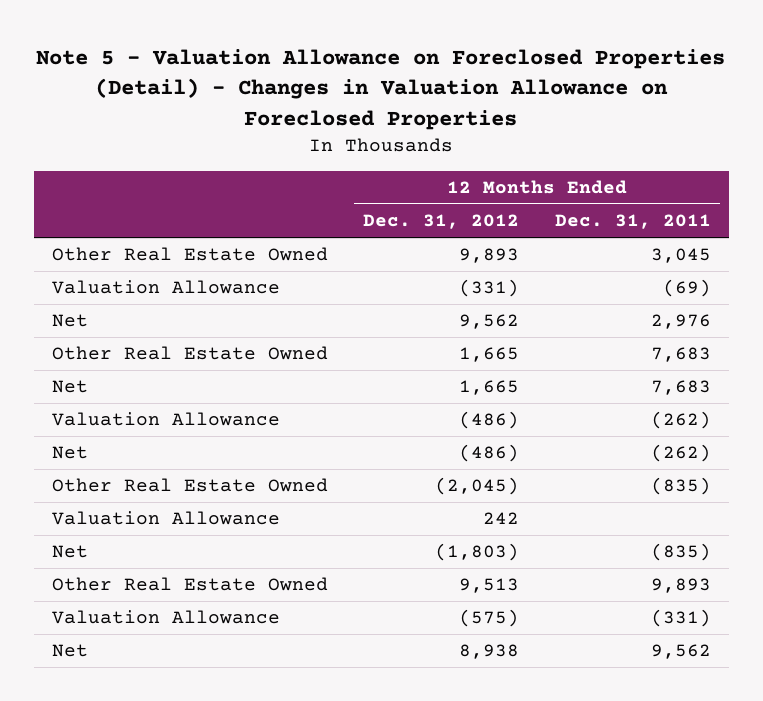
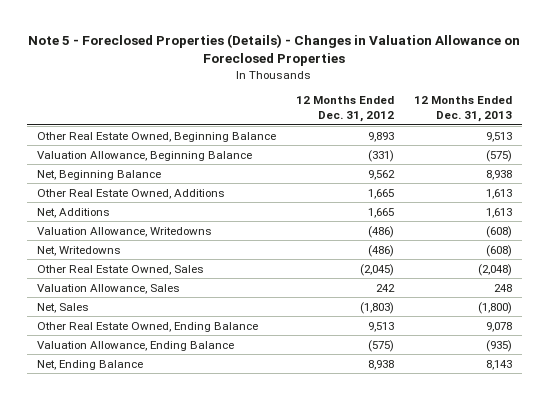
- Note 5 - Valuation Allowance on Foreclosed Properties (Detail) - Changes in Valuation Allowance on Foreclosed Properties
+ Note 5 - Foreclosed Properties (Details) - Changes in Valuation Allowance on Foreclosed Properties
- | 12 Months Ended Dec. 31, 2012 | 12 Months Ended Dec. 31, 2011
+ | 12 Months Ended Dec. 31, 2012 | 12 Months Ended Dec. 31, 2013
- Other Real Estate Owned | 9,893 | 3,045
- Valuation Allowance | (331) | (69)
- Net | 9,562 | 2,976
- Other Real Estate Owned | 1,665 | 7,683
- Net | 1,665 | 7,683
- Valuation Allowance | (486) | (262)
- Net | (486) | (262)
- Other Real Estate Owned | (2,045) | (835)
- Valuation Allowance | 242 |
- Net | (1,803) | (835)
- Other Real Estate Owned | 9,513 | 9,893
- Valuation Allowance | (575) | (331)
- Net | 8,938 | 9,562
+ Other Real Estate Owned, Beginning Balance | 9,893 | 9,513
+ Valuation Allowance, Beginning Balance | (331) | (575)
+ Net, Beginning Balance | 9,562 | 8,938
+ Other Real Estate Owned, Additions | 1,665 | 1,613
+ Net, Additions | 1,665 | 1,613
+ Valuation Allowance, Writedowns | (486) | (608)
+ Net, Writedowns | (486) | (608)
+ Other Real Estate Owned, Sales | (2,045) | (2,048)
+ Valuation Allowance, Sales | 242 | 248
+ Net, Sales | (1,803) | (1,800)
+ Other Real Estate Owned, Ending Balance | 9,513 | 9,078
+ Valuation Allowance, Ending Balance | (575) | (935)
+ Net, Ending Balance | 8,938 | 8,143

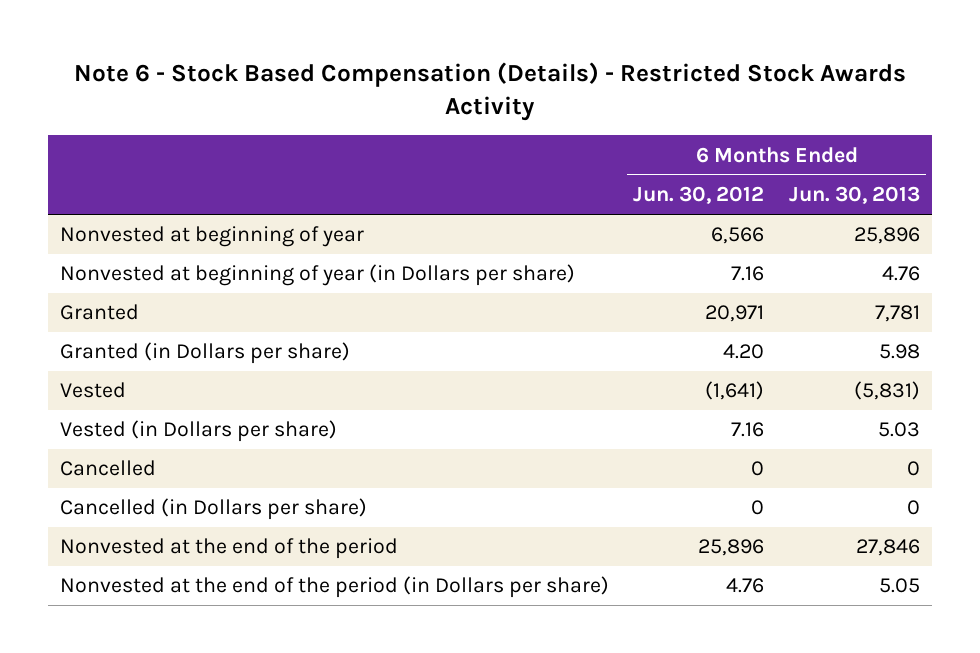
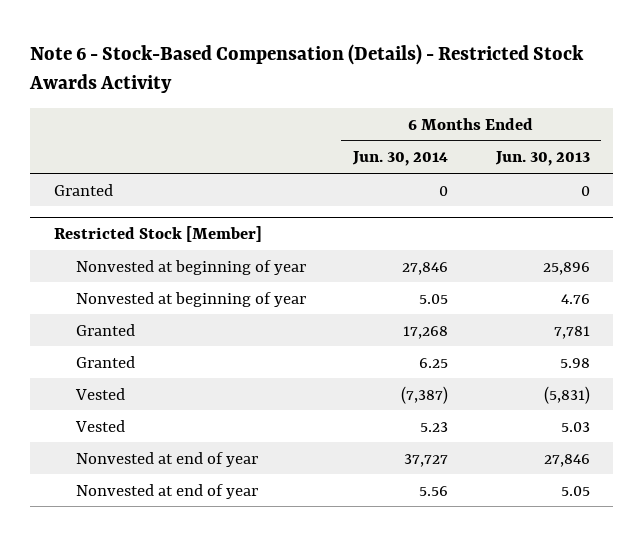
- Note 6 - Stock Based Compensation (Details) - Restricted Stock Awards Activity
+ Note 6 - Stock-Based Compensation (Details) - Restricted Stock Awards Activity
- | 6 Months Ended Jun. 30, 2012 | 6 Months Ended Jun. 30, 2013
+ | 6 Months Ended Jun. 30, 2014 | 6 Months Ended Jun. 30, 2013
+ Granted | 0 | 0
+ Restricted Stock [Member]
- Nonvested at beginning of year (in Dollars per share) | 7.16 | 4.76
+ Nonvested at beginning of year | 5.05 | 4.76
- Granted (in Dollars per share) | 4.20 | 5.98
+ Granted | 6.25 | 5.98
- Vested (in Dollars per share) | 7.16 | 5.03
- Cancelled | 0 | 0
- Cancelled (in Dollars per share) | 0 | 0
- Nonvested at the end of the period | 25,896 | 27,846
- Nonvested at the end of the period (in Dollars per share) | 4.76 | 5.05
+ Vested | 5.23 | 5.03
+ Nonvested at end of year | 37,727 | 27,846
+ Nonvested at end of year | 5.56 | 5.05

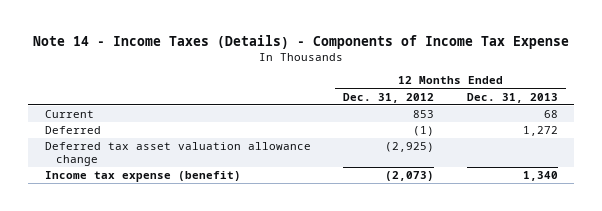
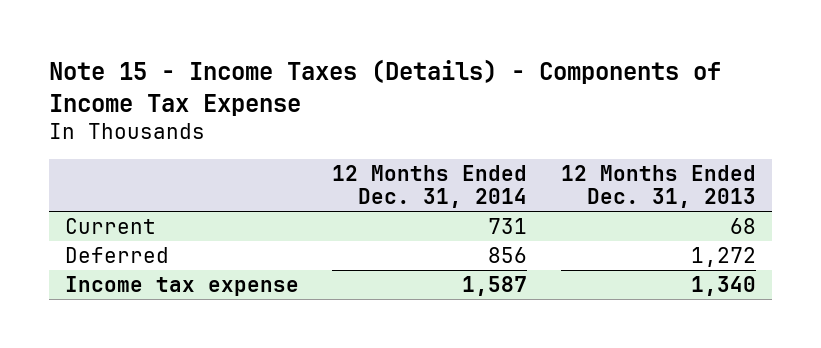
- Note 14 - Income Taxes (Details) - Components of Income Tax Expense
+ Note 15 - Income Taxes (Details) - Components of Income Tax Expense
- | 12 Months Ended Dec. 31, 2012 | 12 Months Ended Dec. 31, 2013
+ | 12 Months Ended Dec. 31, 2014 | 12 Months Ended Dec. 31, 2013
- Deferred tax asset valuation allowance change | (2,925) |
- Income tax expense (benefit) | (2,073) | 1,340
+ Income tax expense | 1,587 | 1,340

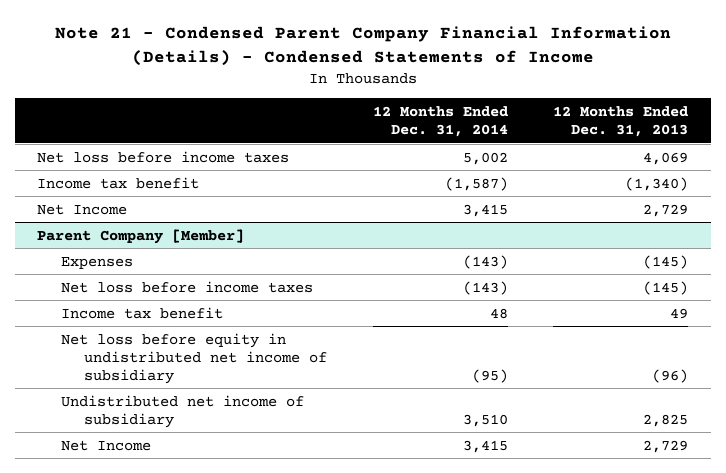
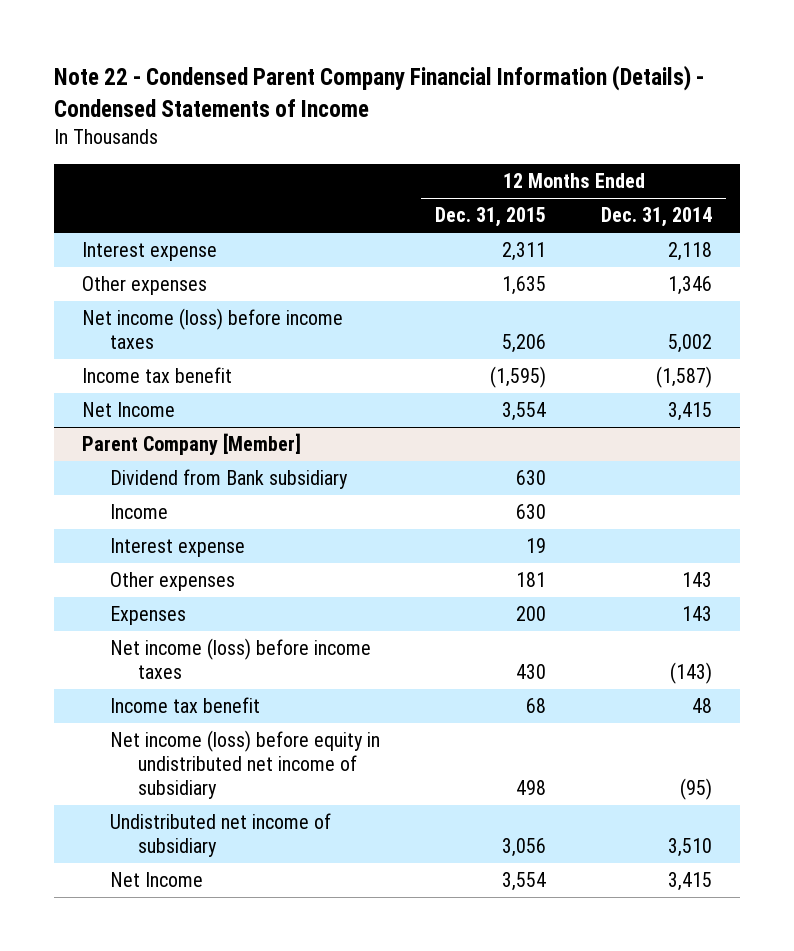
- Note 21 - Condensed Parent Company Financial Information (Details) - Condensed Statements of Income
+ Note 22 - Condensed Parent Company Financial Information (Details) - Condensed Statements of Income
- | 12 Months Ended Dec. 31, 2014 | 12 Months Ended Dec. 31, 2013
+ | 12 Months Ended Dec. 31, 2015 | 12 Months Ended Dec. 31, 2014
- Net loss before income taxes | 5,002 | 4,069
+ Interest expense | 2,311 | 2,118
+ Other expenses | 1,635 | 1,346
+ Net income (loss) before income taxes | 5,206 | 5,002
@ Parent Company [Member]
- Expenses | (143) | (145)
- Net loss before income taxes | (143) | (145)
+ Dividend from Bank subsidiary | 630 |
+ Income | 630 |
+ Interest expense | 19 |
+ Other expenses | 181 | 143
+ Expenses | 200 | 143
+ Net income (loss) before income taxes | 430 | (143)
- Net loss before equity in undistributed net income of subsidiary | (95) | (96)
+ Net income (loss) before equity in undistributed net income of subsidiary | 498 | (95)

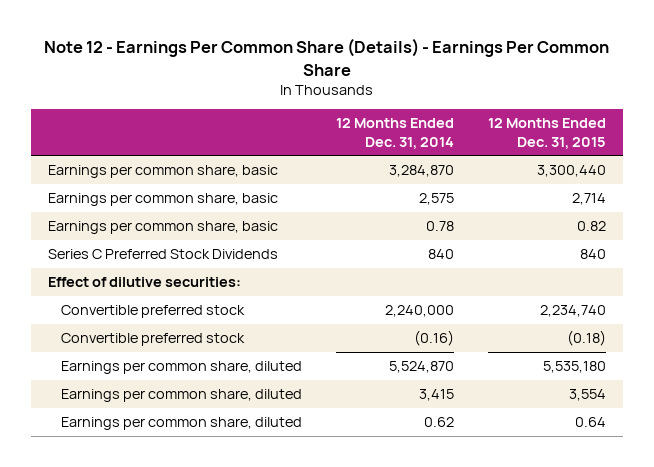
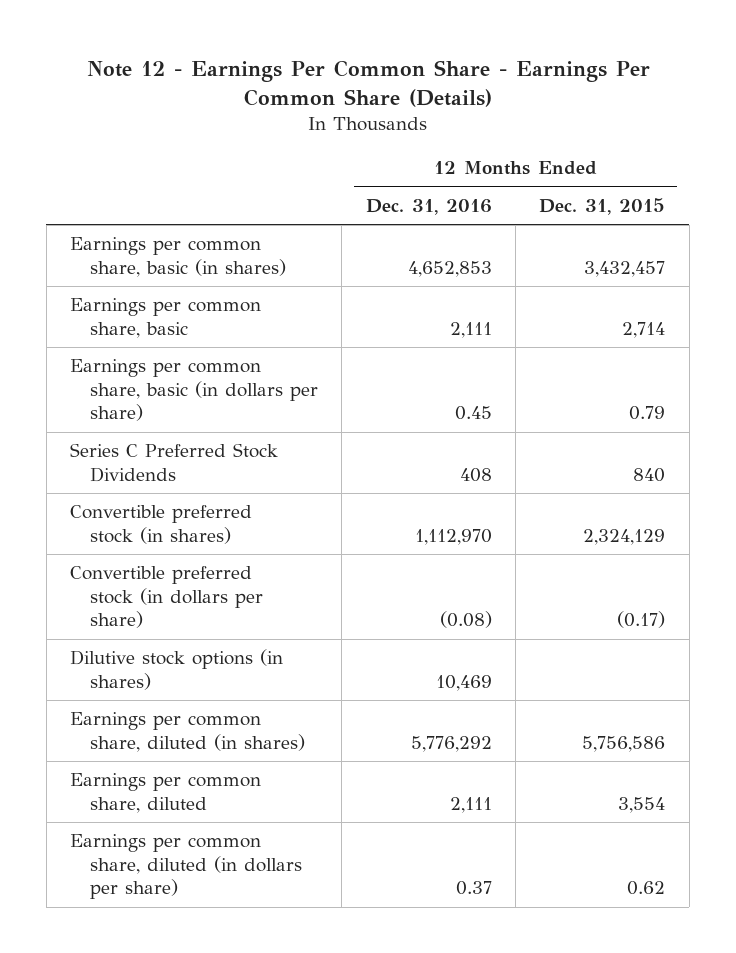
- Note 12 - Earnings Per Common Share (Details) - Earnings Per Common Share
+ Note 12 - Earnings Per Common Share - Earnings Per Common Share (Details)
- | 12 Months Ended Dec. 31, 2014 | 12 Months Ended Dec. 31, 2015
+ | 12 Months Ended Dec. 31, 2016 | 12 Months Ended Dec. 31, 2015
- Earnings per common share, basic | 3,284,870 | 3,300,440
+ Earnings per common share, basic (in shares) | 4,652,853 | 3,432,457
- Earnings per common share, basic | 0.78 | 0.82
+ Earnings per common share, basic (in dollars per share) | 0.45 | 0.79
- Effect of dilutive securities:
- Convertible preferred stock | 2,240,000 | 2,234,740
- Convertible preferred stock | (0.16) | (0.18)
- Earnings per common share, diluted | 5,524,870 | 5,535,180
+ Convertible preferred stock (in shares) | 1,112,970 | 2,324,129
+ Convertible preferred stock (in dollars per share) | (0.08) | (0.17)
+ Dilutive stock options (in shares) | 10,469 |
+ Earnings per common share, diluted (in shares) | 5,776,292 | 5,756,586
- Earnings per common share, diluted | 0.62 | 0.64
+ Earnings per common share, diluted (in dollars per share) | 0.37 | 0.62

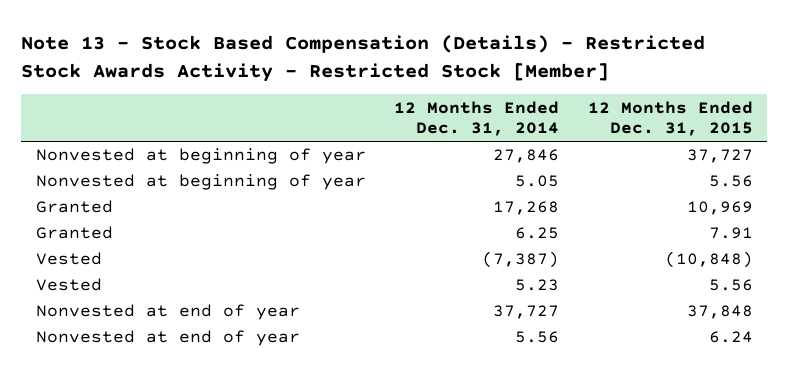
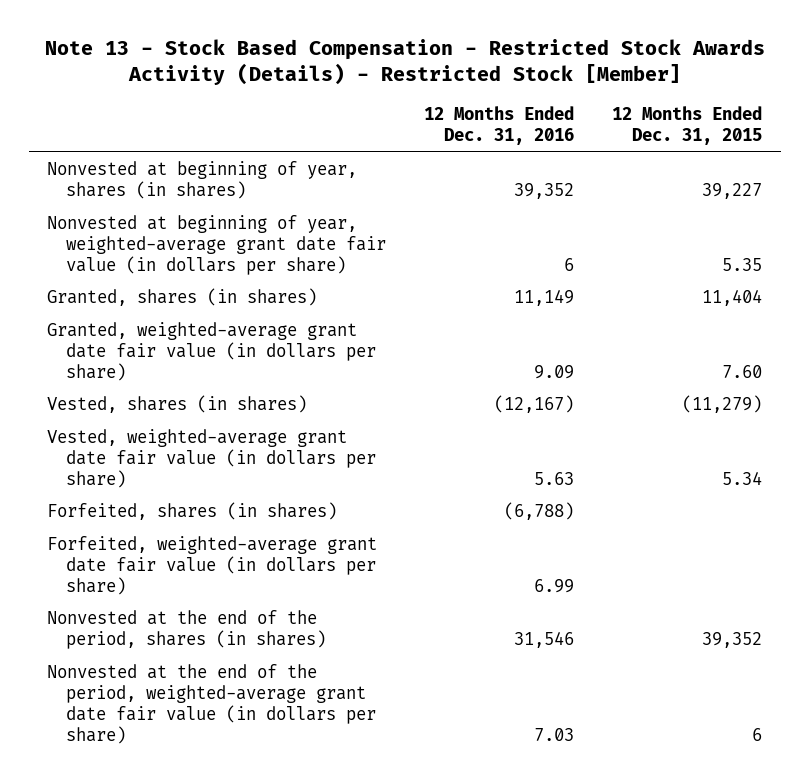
- Note 13 - Stock Based Compensation (Details) - Restricted Stock Awards Activity - Restricted Stock [Member]
+ Note 13 - Stock Based Compensation - Restricted Stock Awards Activity (Details) - Restricted Stock [Member]
- | 12 Months Ended Dec. 31, 2014 | 12 Months Ended Dec. 31, 2015
+ | 12 Months Ended Dec. 31, 2016 | 12 Months Ended Dec. 31, 2015
- Nonvested at beginning of year | 27,846 | 37,727
- Nonvested at beginning of year | 5.05 | 5.56
- Granted | 17,268 | 10,969
- Granted | 6.25 | 7.91
- Vested | (7,387) | (10,848)
- Vested | 5.23 | 5.56
- Nonvested at end of year | 37,727 | 37,848
- Nonvested at end of year | 5.56 | 6.24
+ Nonvested at beginning of year, shares (in shares) | 39,352 | 39,227
+ Nonvested at beginning of year, weighted-average grant date fair value (in dollars per share) | 6 | 5.35
+ Granted, shares (in shares) | 11,149 | 11,404
+ Granted, weighted-average grant date fair value (in dollars per share) | 9.09 | 7.60
+ Vested, shares (in shares) | (12,167) | (11,279)
+ Vested, weighted-average grant date fair value (in dollars per share) | 5.63 | 5.34
+ Forfeited, shares (in shares) | (6,788) |
+ Forfeited, weighted-average grant date fair value (in dollars per share) | 6.99 |
+ Nonvested at the end of the period, shares (in shares) | 31,546 | 39,352
+ Nonvested at the end of the period, weighted-average grant date fair value (in dollars per share) | 7.03 | 6

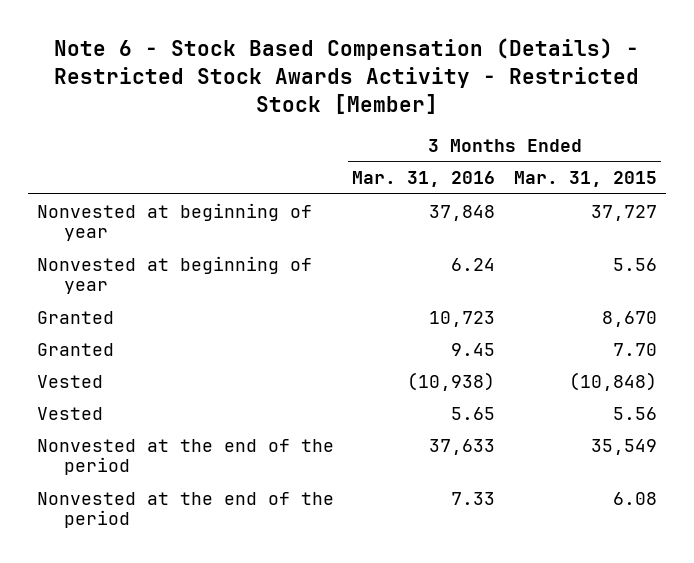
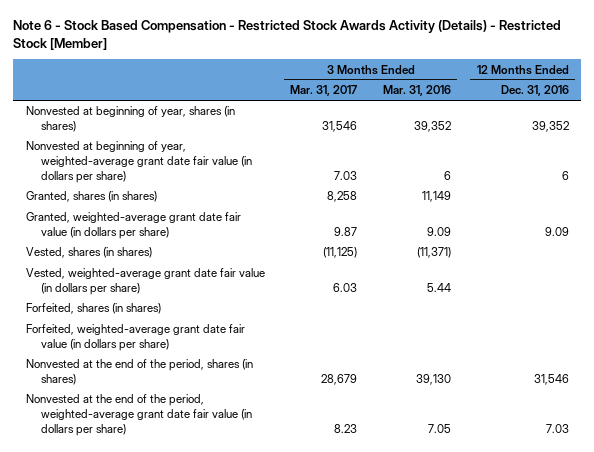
- Note 6 - Stock Based Compensation (Details) - Restricted Stock Awards Activity - Restricted Stock [Member]
+ Note 6 - Stock Based Compensation - Restricted Stock Awards Activity (Details) - Restricted Stock [Member]
- | 3 Months Ended Mar. 31, 2016 | 3 Months Ended Mar. 31, 2015
+ | 3 Months Ended Mar. 31, 2017 | 3 Months Ended Mar. 31, 2016 | 12 Months Ended Dec. 31, 2016
- Nonvested at beginning of year | 37,848 | 37,727
- Nonvested at beginning of year | 6.24 | 5.56
- Granted | 10,723 | 8,670
- Granted | 9.45 | 7.70
- Vested | (10,938) | (10,848)
- Vested | 5.65 | 5.56
- Nonvested at the end of the period | 37,633 | 35,549
- Nonvested at the end of the period | 7.33 | 6.08
+ Nonvested at beginning of year, shares (in shares) | 31,546 | 39,352 | 39,352
+ Nonvested at beginning of year, weighted-average grant date fair value (in dollars per share) | 7.03 | 6 | 6
+ Granted, shares (in shares) | 8,258 | 11,149 |
+ Granted, weighted-average grant date fair value (in dollars per share) | 9.87 | 9.09 | 9.09
+ Vested, shares (in shares) | (11,125) | (11,371) |
+ Vested, weighted-average grant date fair value (in dollars per share) | 6.03 | 5.44 |
+ Forfeited, shares (in shares)
+ Forfeited, weighted-average grant date fair value (in dollars per share)
+ Nonvested at the end of the period, shares (in shares) | 28,679 | 39,130 | 31,546
+ Nonvested at the end of the period, weighted-average grant date fair value (in dollars per share) | 8.23 | 7.05 | 7.03

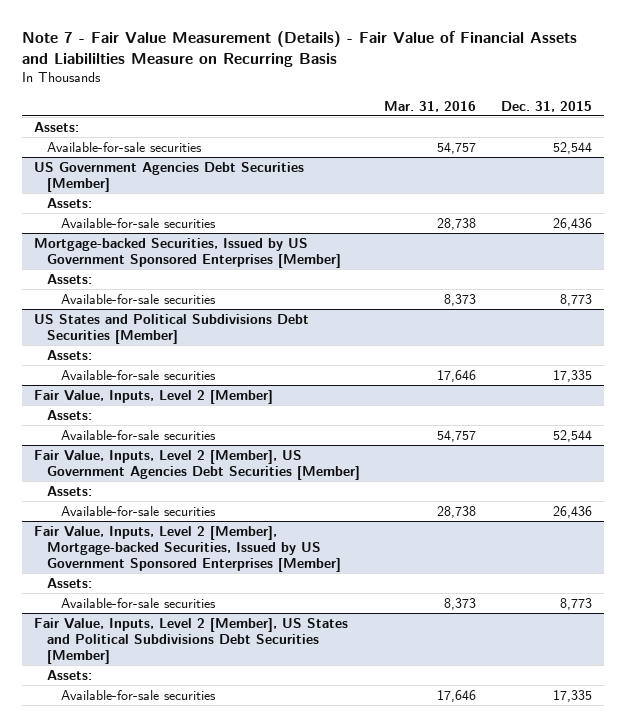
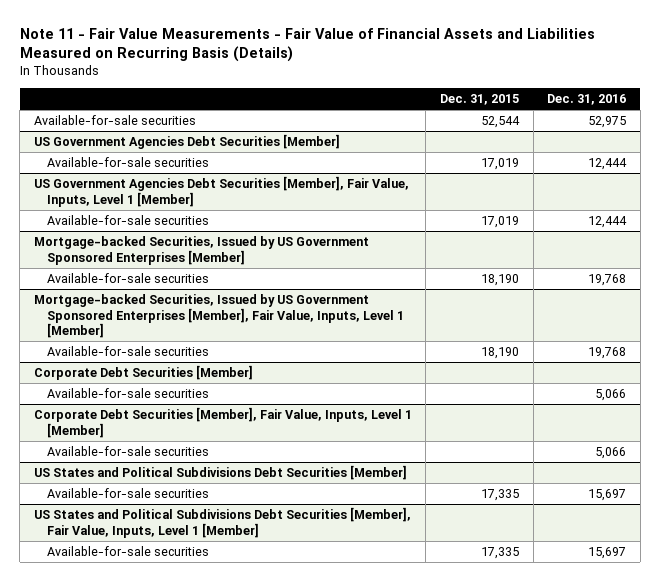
- Note 7 - Fair Value Measurement (Details) - Fair Value of Financial Assets and Liabililties Measure on Recurring Basis
+ Note 11 - Fair Value Measurements - Fair Value of Financial Assets and Liabilities Measured on Recurring Basis (Details)
- | Mar. 31, 2016 | Dec. 31, 2015
+ | Dec. 31, 2015 | Dec. 31, 2016
- Assets:
@ US Government Agencies Debt Securities [Member]
- Assets:
- Available-for-sale securities | 28,738 | 26,436
+ Available-for-sale securities | 17,019 | 12,444
+ US Government Agencies Debt Securities [Member], Fair Value, Inputs, Level 1 [Member]
+ Available-for-sale securities | 17,019 | 12,444
@ Mortgage-backed Securities, Issued by US Government Sponsored Enterprises [Member]
- Assets:
- Available-for-sale securities | 8,373 | 8,773
+ Available-for-sale securities | 18,190 | 19,768
+ Mortgage-backed Securities, Issued by US Government Sponsored Enterprises [Member], Fair Value, Inputs, Level 1 [Member]
+ Available-for-sale securities | 18,190 | 19,768
+ Corporate Debt Securities [Member]
+ Available-for-sale securities | | 5,066
+ Corporate Debt Securities [Member], Fair Value, Inputs, Level 1 [Member]
+ Available-for-sale securities | | 5,066
@ US States and Political Subdivisions Debt Securities [Member]
- Assets:
- Fair Value, Inputs, Level 2 [Member]
- Assets:
- Available-for-sale securities | 54,757 | 52,544
- Fair Value, Inputs, Level 2 [Member], US Government Agencies Debt Securities [Member]
- Assets:
- Available-for-sale securities | 28,738 | 26,436
- Fair Value, Inputs, Level 2 [Member], Mortgage-backed Securities, Issued by US Government Sponsored Enterprises [Member]
- Assets:
- Available-for-sale securities | 8,373 | 8,773
- Fair Value, Inputs, Level 2 [Member], US States and Political Subdivisions Debt Securities [Member]
- Assets:
+ US States and Political Subdivisions Debt Securities [Member], Fair Value, Inputs, Level 1 [Member]

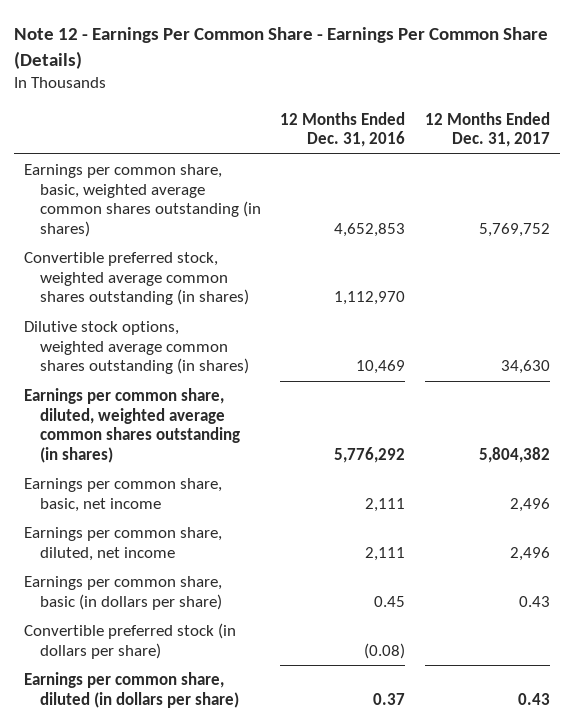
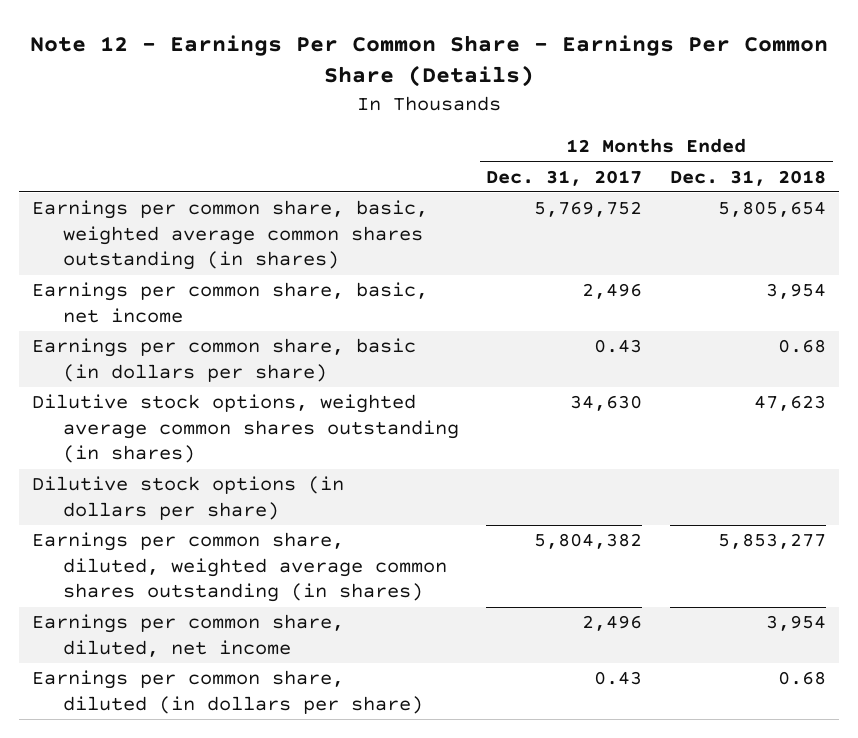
- | 12 Months Ended Dec. 31, 2016 | 12 Months Ended Dec. 31, 2017
+ | 12 Months Ended Dec. 31, 2017 | 12 Months Ended Dec. 31, 2018
- Convertible preferred stock, weighted average common shares outstanding (in shares) | 1,112,970 |
moved up: Earnings per common share, basic, net income | 2,496 | 3,954
moved up: Earnings per common share, basic (in dollars per share) | 0.43 | 0.68
+ Dilutive stock options (in dollars per share)
- Convertible preferred stock (in dollars per share) | (0.08) |

